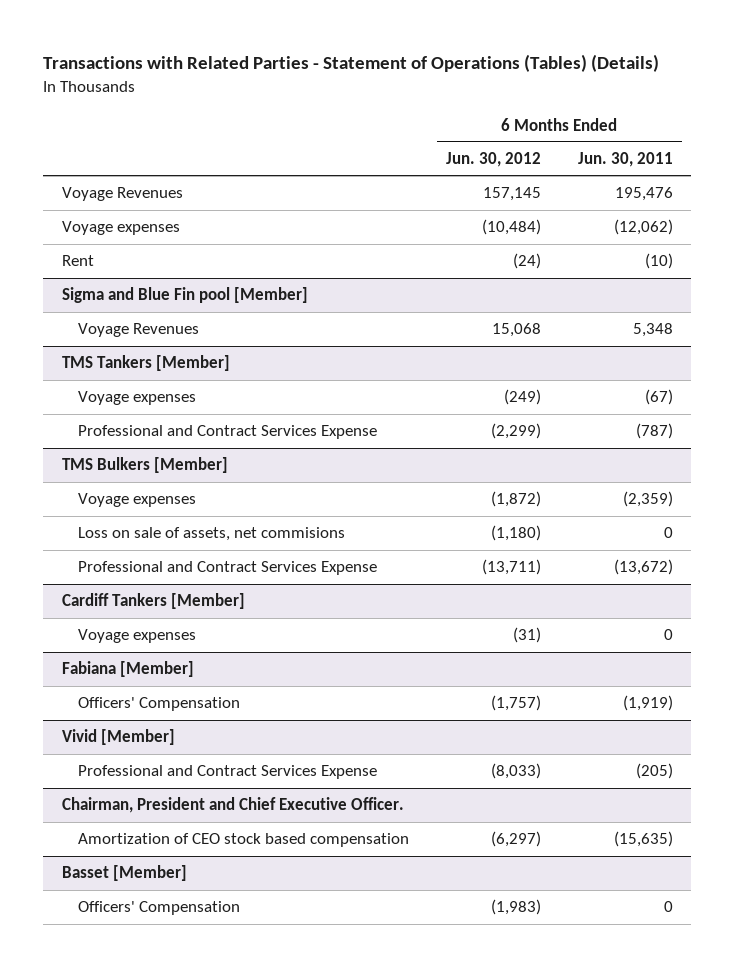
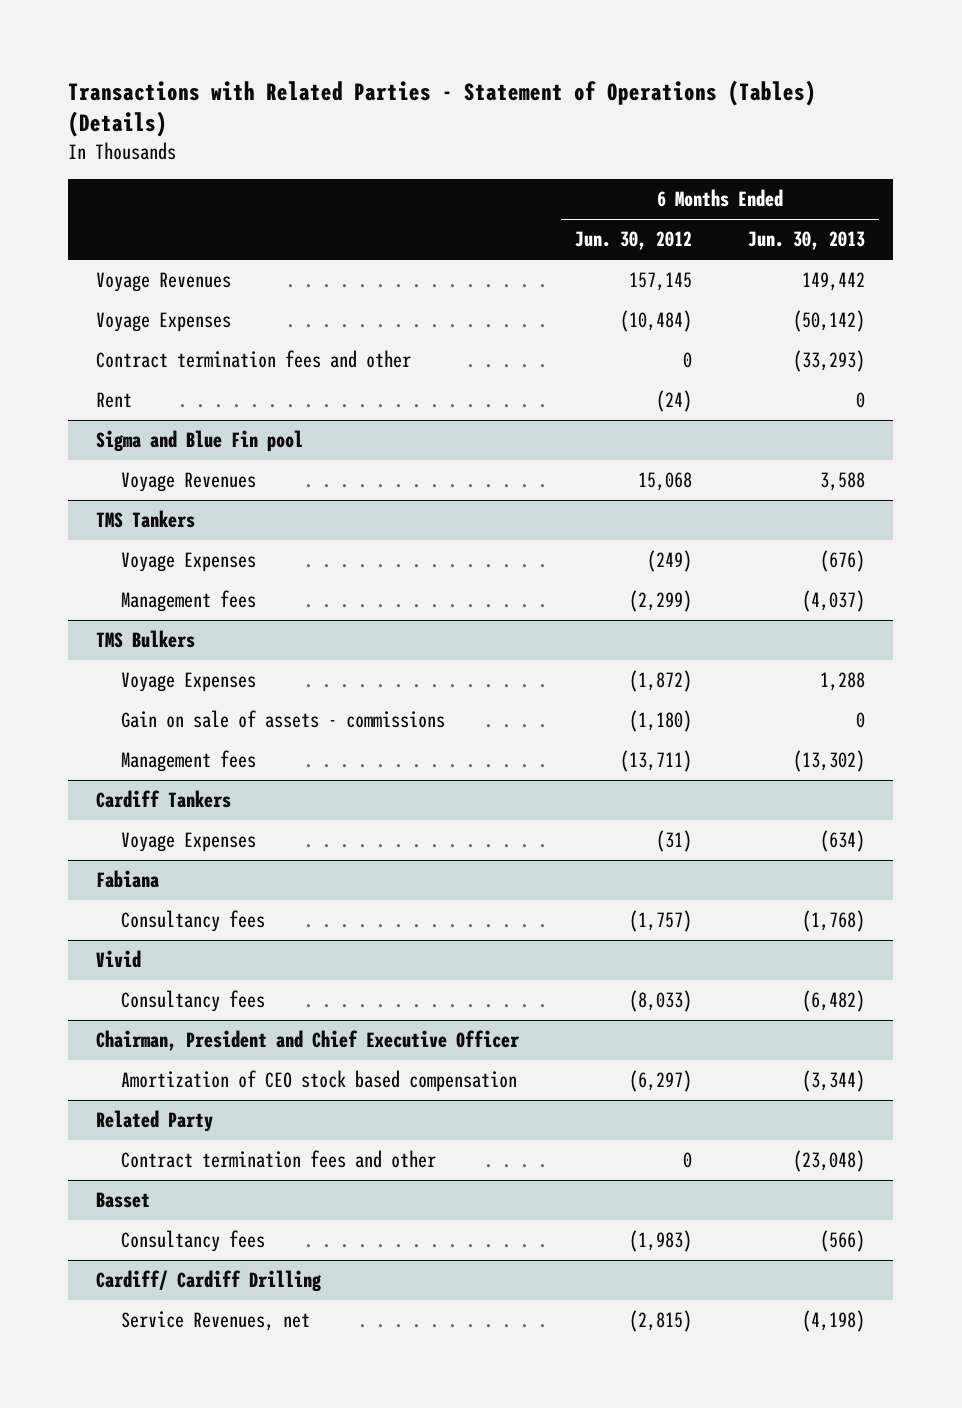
- | 6 Months Ended Jun. 30, 2012 | 6 Months Ended Jun. 30, 2011
+ | 6 Months Ended Jun. 30, 2012 | 6 Months Ended Jun. 30, 2013
- Voyage expenses | (10,484) | (12,062)
+ Voyage Expenses | (10,484) | (50,142)
+ Contract termination fees and other | 0 | (33,293)
- Sigma and Blue Fin pool [Member]
+ Sigma and Blue Fin pool
- TMS Tankers [Member]
- Voyage expenses | (249) | (67)
- Professional and Contract Services Expense | (2,299) | (787)
- TMS Bulkers [Member]
- Voyage expenses | (1,872) | (2,359)
- Loss on sale of assets, net commisions | (1,180) | 0
- Professional and Contract Services Expense | (13,711) | (13,672)
- Cardiff Tankers [Member]
- Voyage expenses | (31) | 0
- Fabiana [Member]
- Officers' Compensation | (1,757) | (1,919)
- Vivid [Member]
- Professional and Contract Services Expense | (8,033) | (205)
- Chairman, President and Chief Executive Officer.
+ TMS Tankers
+ Voyage Expenses | (249) | (676)
+ Management fees | (2,299) | (4,037)
+ TMS Bulkers
+ Voyage Expenses | (1,872) | 1,288
+ Gain on sale of assets - commissions | (1,180) | 0
+ Management fees | (13,711) | (13,302)
+ Cardiff Tankers
+ Voyage Expenses | (31) | (634)
+ Fabiana
+ Consultancy fees | (1,757) | (1,768)
+ Vivid
+ Consultancy fees | (8,033) | (6,482)
+ Chairman, President and Chief Executive Officer
- Basset [Member]
- Officers' Compensation | (1,983) | 0
+ Related Party
+ Contract termination fees and other | 0 | (23,048)
+ Basset
+ Consultancy fees | (1,983) | (566)
+ Cardiff/ Cardiff Drilling
+ Service Revenues, net | (2,815) | (4,198)

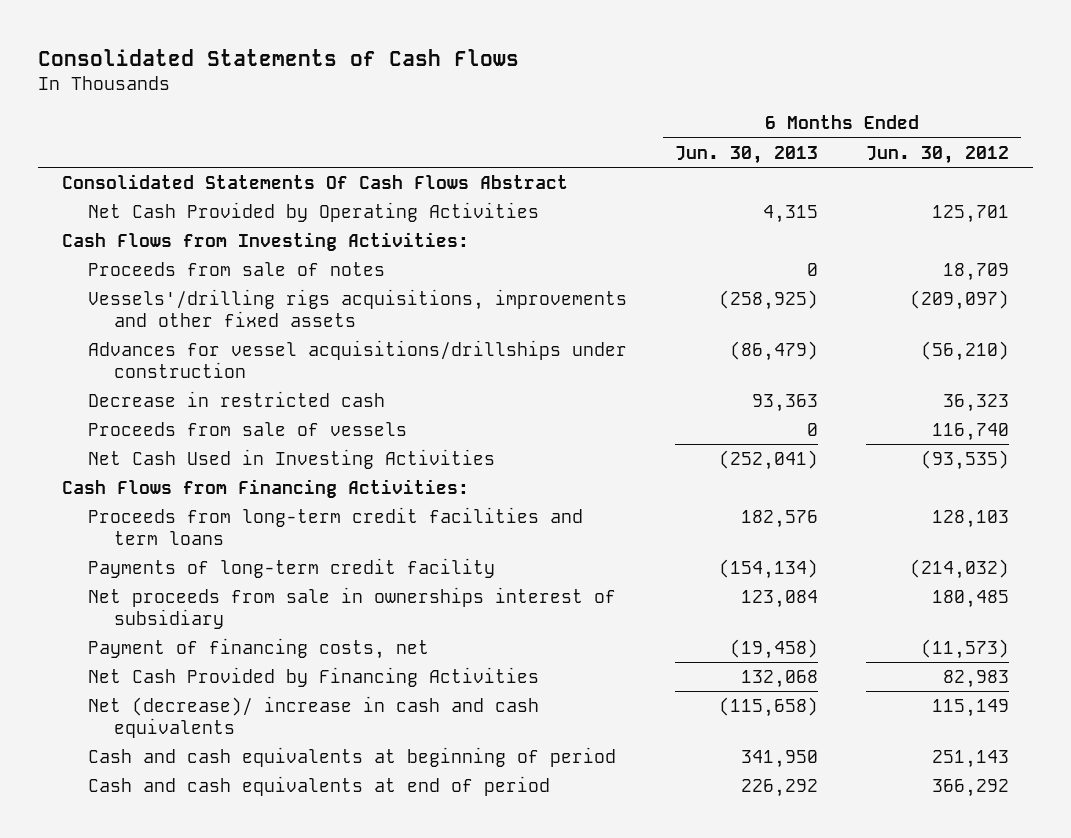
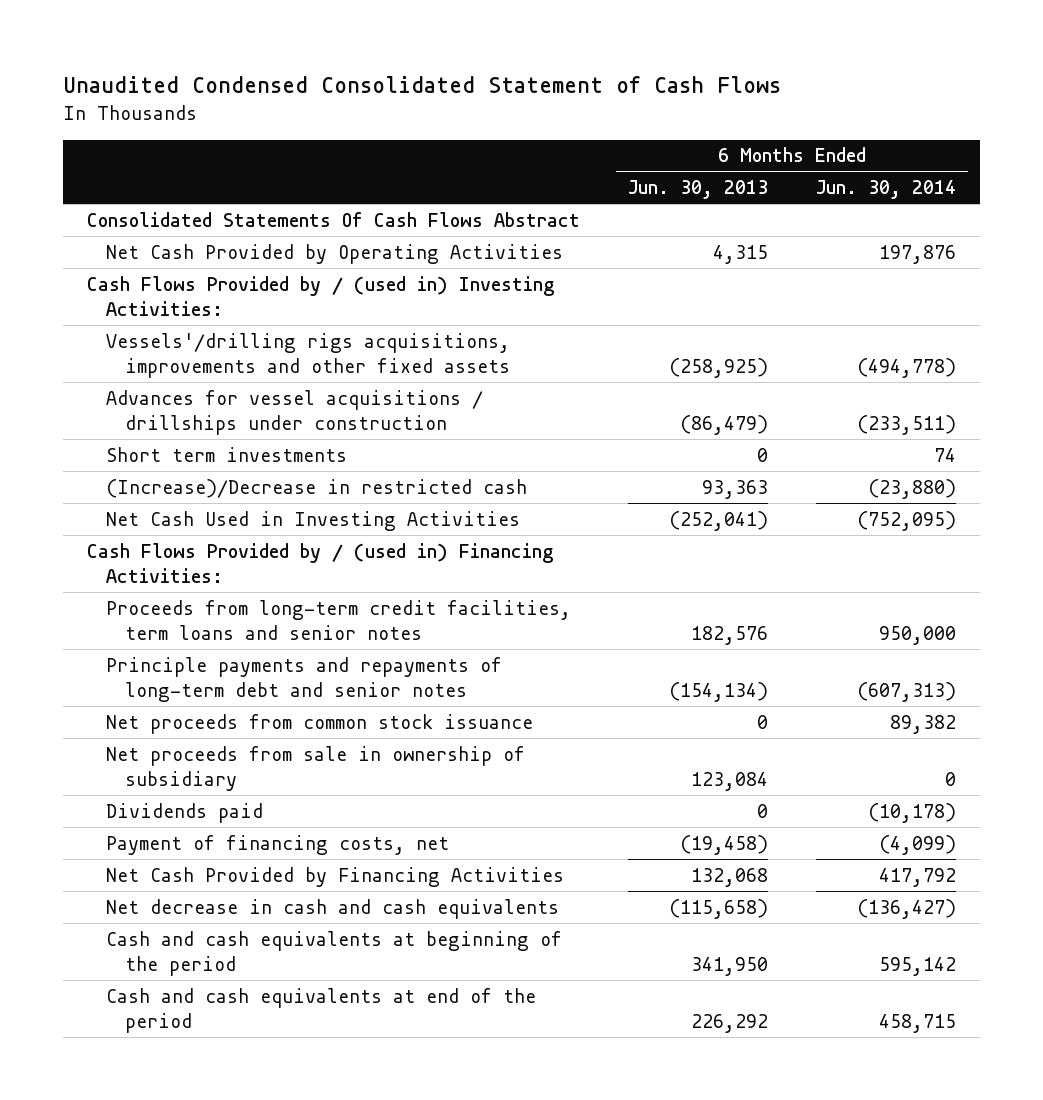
- Consolidated Statements of Cash Flows
+ Unaudited Condensed Consolidated Statement of Cash Flows
- | 6 Months Ended Jun. 30, 2013 | 6 Months Ended Jun. 30, 2012
+ | 6 Months Ended Jun. 30, 2013 | 6 Months Ended Jun. 30, 2014
- Cash Flows from Investing Activities:
- Proceeds from sale of notes | 0 | 18,709
+ Cash Flows Provided by / (used in) Investing Activities:
- Advances for vessel acquisitions/drillships under construction | (86,479) | (56,210)
- Decrease in restricted cash | 93,363 | 36,323
- Proceeds from sale of vessels | 0 | 116,740
+ Advances for vessel acquisitions / drillships under construction | (86,479) | (233,511)
+ Short term investments | 0 | 74
+ (Increase)/Decrease in restricted cash | 93,363 | (23,880)
- Cash Flows from Financing Activities:
- Proceeds from long-term credit facilities and term loans | 182,576 | 128,103
- Payments of long-term credit facility | (154,134) | (214,032)
- Net proceeds from sale in ownerships interest of subsidiary | 123,084 | 180,485
+ Cash Flows Provided by / (used in) Financing Activities:
+ Proceeds from long-term credit facilities, term loans and senior notes | 182,576 | 950,000
+ Principle payments and repayments of long-term debt and senior notes | (154,134) | (607,313)
+ Net proceeds from common stock issuance | 0 | 89,382
+ Net proceeds from sale in ownership of subsidiary | 123,084 | 0
+ Dividends paid | 0 | (10,178)
- Net (decrease)/ increase in cash and cash equivalents | (115,658) | 115,149
- Cash and cash equivalents at beginning of period | 341,950 | 251,143
- Cash and cash equivalents at end of period | 226,292 | 366,292
+ Net decrease in cash and cash equivalents | (115,658) | (136,427)
+ Cash and cash equivalents at beginning of the period | 341,950 | 595,142
+ Cash and cash equivalents at end of the period | 226,292 | 458,715

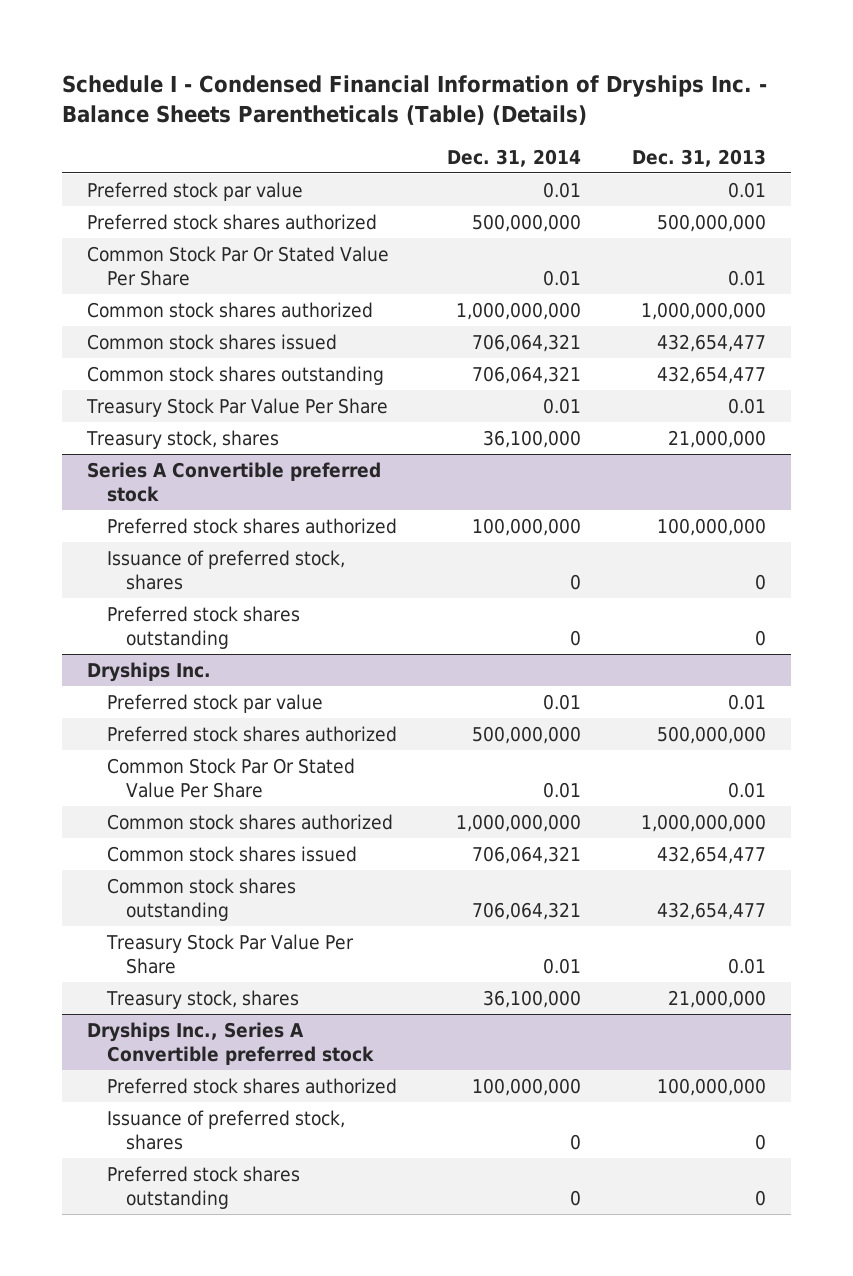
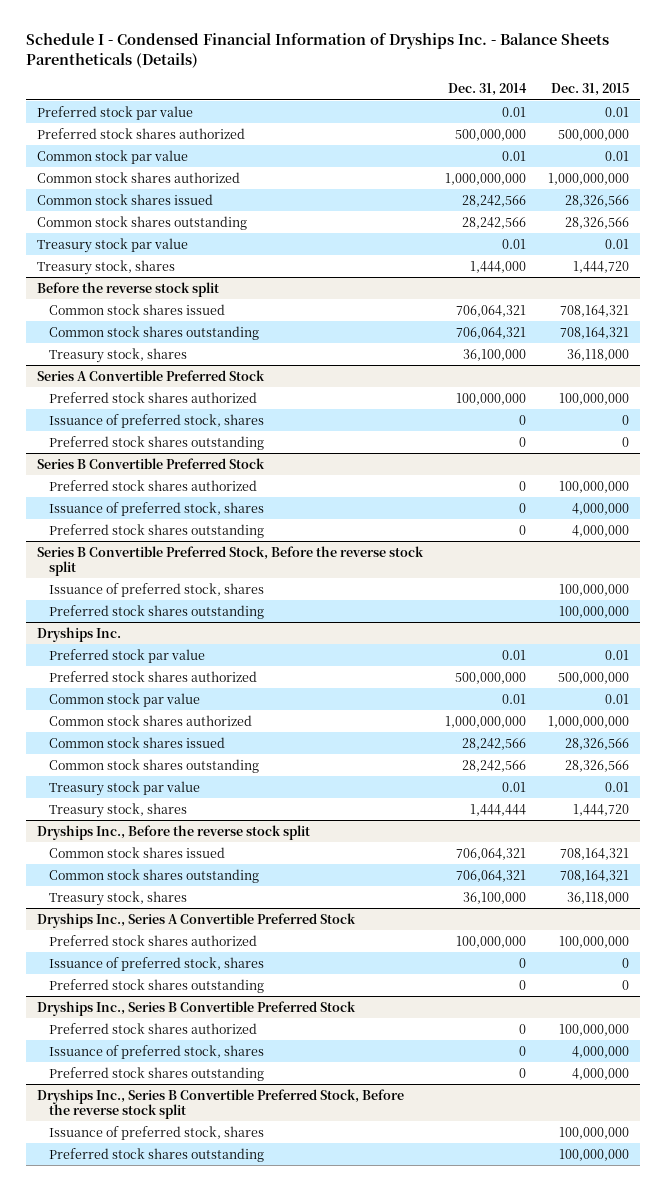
- Schedule I - Condensed Financial Information of Dryships Inc. - Balance Sheets Parentheticals (Table) (Details)
+ Schedule I - Condensed Financial Information of Dryships Inc. - Balance Sheets Parentheticals (Details)
- | Dec. 31, 2014 | Dec. 31, 2013
+ | Dec. 31, 2014 | Dec. 31, 2015
- Common Stock Par Or Stated Value Per Share | 0.01 | 0.01
+ Common stock par value | 0.01 | 0.01
+ Common stock shares issued | 28,242,566 | 28,326,566
+ Common stock shares outstanding | 28,242,566 | 28,326,566
+ Treasury stock par value | 0.01 | 0.01
+ Treasury stock, shares | 1,444,000 | 1,444,720
+ Before the reverse stock split
- Treasury Stock Par Value Per Share | 0.01 | 0.01
- Series A Convertible preferred stock
+ Series A Convertible Preferred Stock
+ Series B Convertible Preferred Stock
+ Preferred stock shares authorized | 0 | 100,000,000
+ Issuance of preferred stock, shares | 0 | 4,000,000
+ Preferred stock shares outstanding | 0 | 4,000,000
+ Series B Convertible Preferred Stock, Before the reverse stock split
+ Issuance of preferred stock, shares | | 100,000,000
+ Preferred stock shares outstanding | | 100,000,000
@ Dryships Inc.
- Common Stock Par Or Stated Value Per Share | 0.01 | 0.01
+ Common stock par value | 0.01 | 0.01
+ Common stock shares issued | 28,242,566 | 28,326,566
+ Common stock shares outstanding | 28,242,566 | 28,326,566
+ Treasury stock par value | 0.01 | 0.01
+ Treasury stock, shares | 1,444,444 | 1,444,720
+ Dryships Inc., Before the reverse stock split
@ Dryships Inc.
- Treasury Stock Par Value Per Share | 0.01 | 0.01
- Dryships Inc., Series A Convertible preferred stock
+ Dryships Inc., Series A Convertible Preferred Stock
+ Dryships Inc., Series B Convertible Preferred Stock
+ Preferred stock shares authorized | 0 | 100,000,000
+ Issuance of preferred stock, shares | 0 | 4,000,000
+ Preferred stock shares outstanding | 0 | 4,000,000
+ Dryships Inc., Series B Convertible Preferred Stock, Before the reverse stock split
+ Issuance of preferred stock, shares | | 100,000,000
+ Preferred stock shares outstanding | | 100,000,000

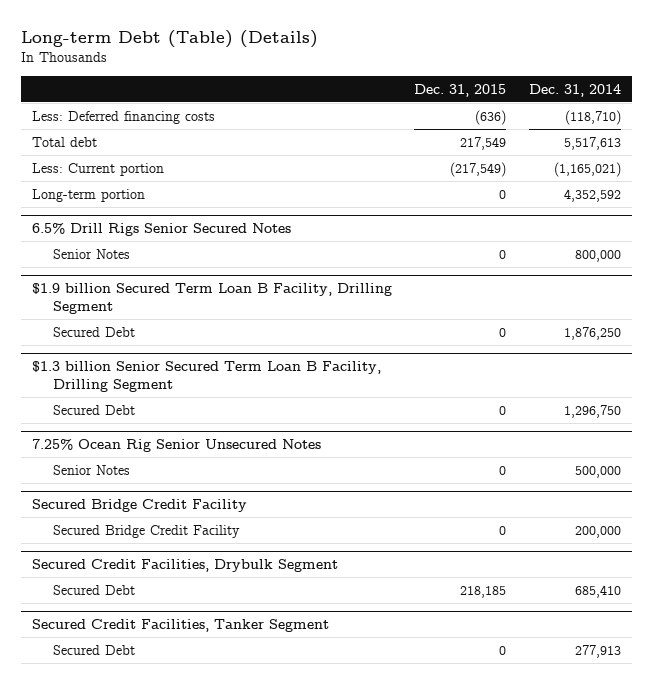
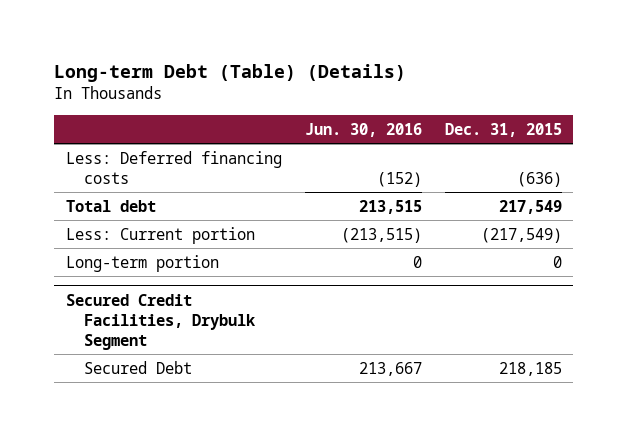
- | Dec. 31, 2015 | Dec. 31, 2014
+ | Jun. 30, 2016 | Dec. 31, 2015
- 6.5% Drill Rigs Senior Secured Notes
- Senior Notes | 0 | 800,000
- $1.9 billion Secured Term Loan B Facility, Drilling Segment
- Secured Debt | 0 | 1,876,250
- $1.3 billion Senior Secured Term Loan B Facility, Drilling Segment
- Secured Debt | 0 | 1,296,750
- 7.25% Ocean Rig Senior Unsecured Notes
- Senior Notes | 0 | 500,000
- Secured Bridge Credit Facility
- Secured Bridge Credit Facility | 0 | 200,000
- Secured Credit Facilities, Tanker Segment
- Secured Debt | 0 | 277,913

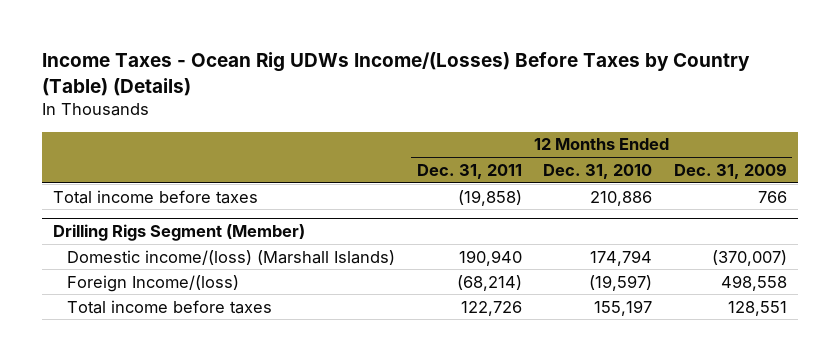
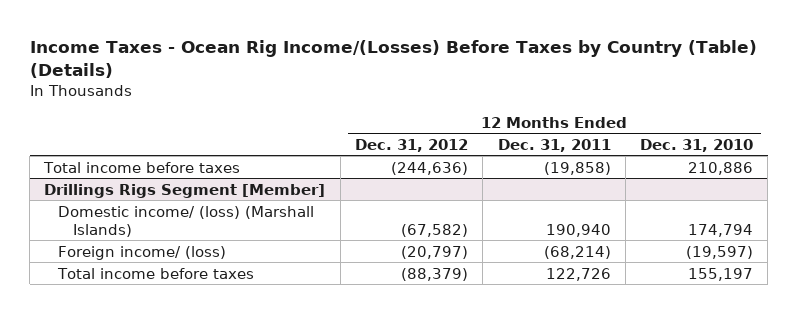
- Income Taxes - Ocean Rig UDWs Income/(Losses) Before Taxes by Country (Table) (Details)
+ Income Taxes - Ocean Rig Income/(Losses) Before Taxes by Country (Table) (Details)
- | 12 Months Ended Dec. 31, 2011 | 12 Months Ended Dec. 31, 2010 | 12 Months Ended Dec. 31, 2009
+ | 12 Months Ended Dec. 31, 2012 | 12 Months Ended Dec. 31, 2011 | 12 Months Ended Dec. 31, 2010
- Drilling Rigs Segment (Member)
- Domestic income/(loss) (Marshall Islands) | 190,940 | 174,794 | (370,007)
- Foreign Income/(loss) | (68,214) | (19,597) | 498,558
+ Drillings Rigs Segment [Member]
+ Domestic income/ (loss) (Marshall Islands) | (67,582) | 190,940 | 174,794
+ Foreign income/ (loss) | (20,797) | (68,214) | (19,597)

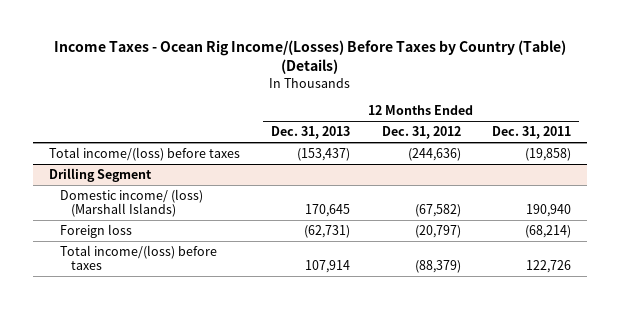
- | 12 Months Ended Dec. 31, 2012 | 12 Months Ended Dec. 31, 2011 | 12 Months Ended Dec. 31, 2010
+ | 12 Months Ended Dec. 31, 2013 | 12 Months Ended Dec. 31, 2012 | 12 Months Ended Dec. 31, 2011
- Total income before taxes | (244,636) | (19,858) | 210,886
- Drillings Rigs Segment [Member]
+ Total income/(loss) before taxes | (153,437) | (244,636) | (19,858)
+ Drilling Segment
- Foreign income/ (loss) | (20,797) | (68,214) | (19,597)
- Total income before taxes | (88,379) | 122,726 | 155,197
+ Foreign loss | (62,731) | (20,797) | (68,214)
+ Total income/(loss) before taxes | 107,914 | (88,379) | 122,726

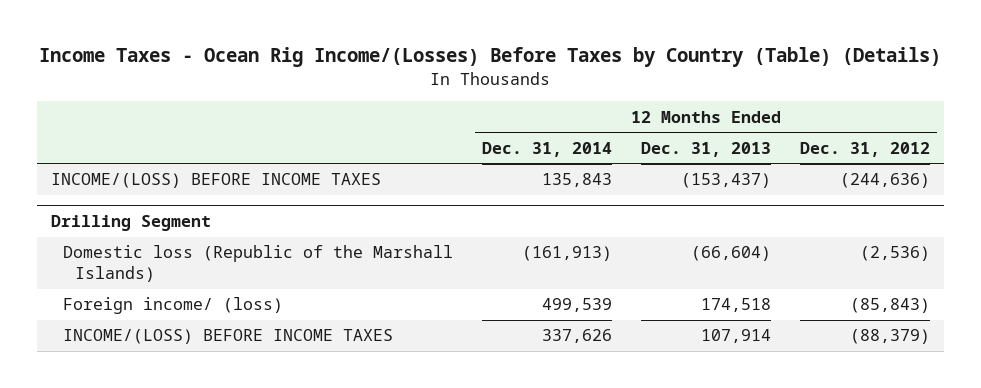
- | 12 Months Ended Dec. 31, 2013 | 12 Months Ended Dec. 31, 2012 | 12 Months Ended Dec. 31, 2011
+ | 12 Months Ended Dec. 31, 2014 | 12 Months Ended Dec. 31, 2013 | 12 Months Ended Dec. 31, 2012
- Total income/(loss) before taxes | (153,437) | (244,636) | (19,858)
+ INCOME/(LOSS) BEFORE INCOME TAXES | 135,843 | (153,437) | (244,636)
@ Drilling Segment
- Domestic income/ (loss) (Marshall Islands) | 170,645 | (67,582) | 190,940
- Foreign loss | (62,731) | (20,797) | (68,214)
- Total income/(loss) before taxes | 107,914 | (88,379) | 122,726
+ Domestic loss (Republic of the Marshall Islands) | (161,913) | (66,604) | (2,536)
+ Foreign income/ (loss) | 499,539 | 174,518 | (85,843)
+ INCOME/(LOSS) BEFORE INCOME TAXES | 337,626 | 107,914 | (88,379)

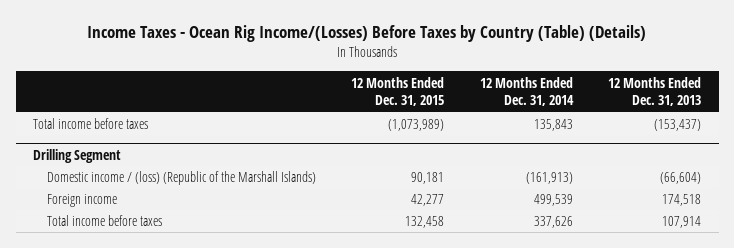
- | 12 Months Ended Dec. 31, 2014 | 12 Months Ended Dec. 31, 2013 | 12 Months Ended Dec. 31, 2012
+ | 12 Months Ended Dec. 31, 2015 | 12 Months Ended Dec. 31, 2014 | 12 Months Ended Dec. 31, 2013
- INCOME/(LOSS) BEFORE INCOME TAXES | 135,843 | (153,437) | (244,636)
+ Total income before taxes | (1,073,989) | 135,843 | (153,437)
@ Drilling Segment
- Domestic loss (Republic of the Marshall Islands) | (161,913) | (66,604) | (2,536)
- Foreign income/ (loss) | 499,539 | 174,518 | (85,843)
- INCOME/(LOSS) BEFORE INCOME TAXES | 337,626 | 107,914 | (88,379)
+ Domestic income / (loss) (Republic of the Marshall Islands) | 90,181 | (161,913) | (66,604)
+ Foreign income | 42,277 | 499,539 | 174,518
+ Total income before taxes | 132,458 | 337,626 | 107,914

